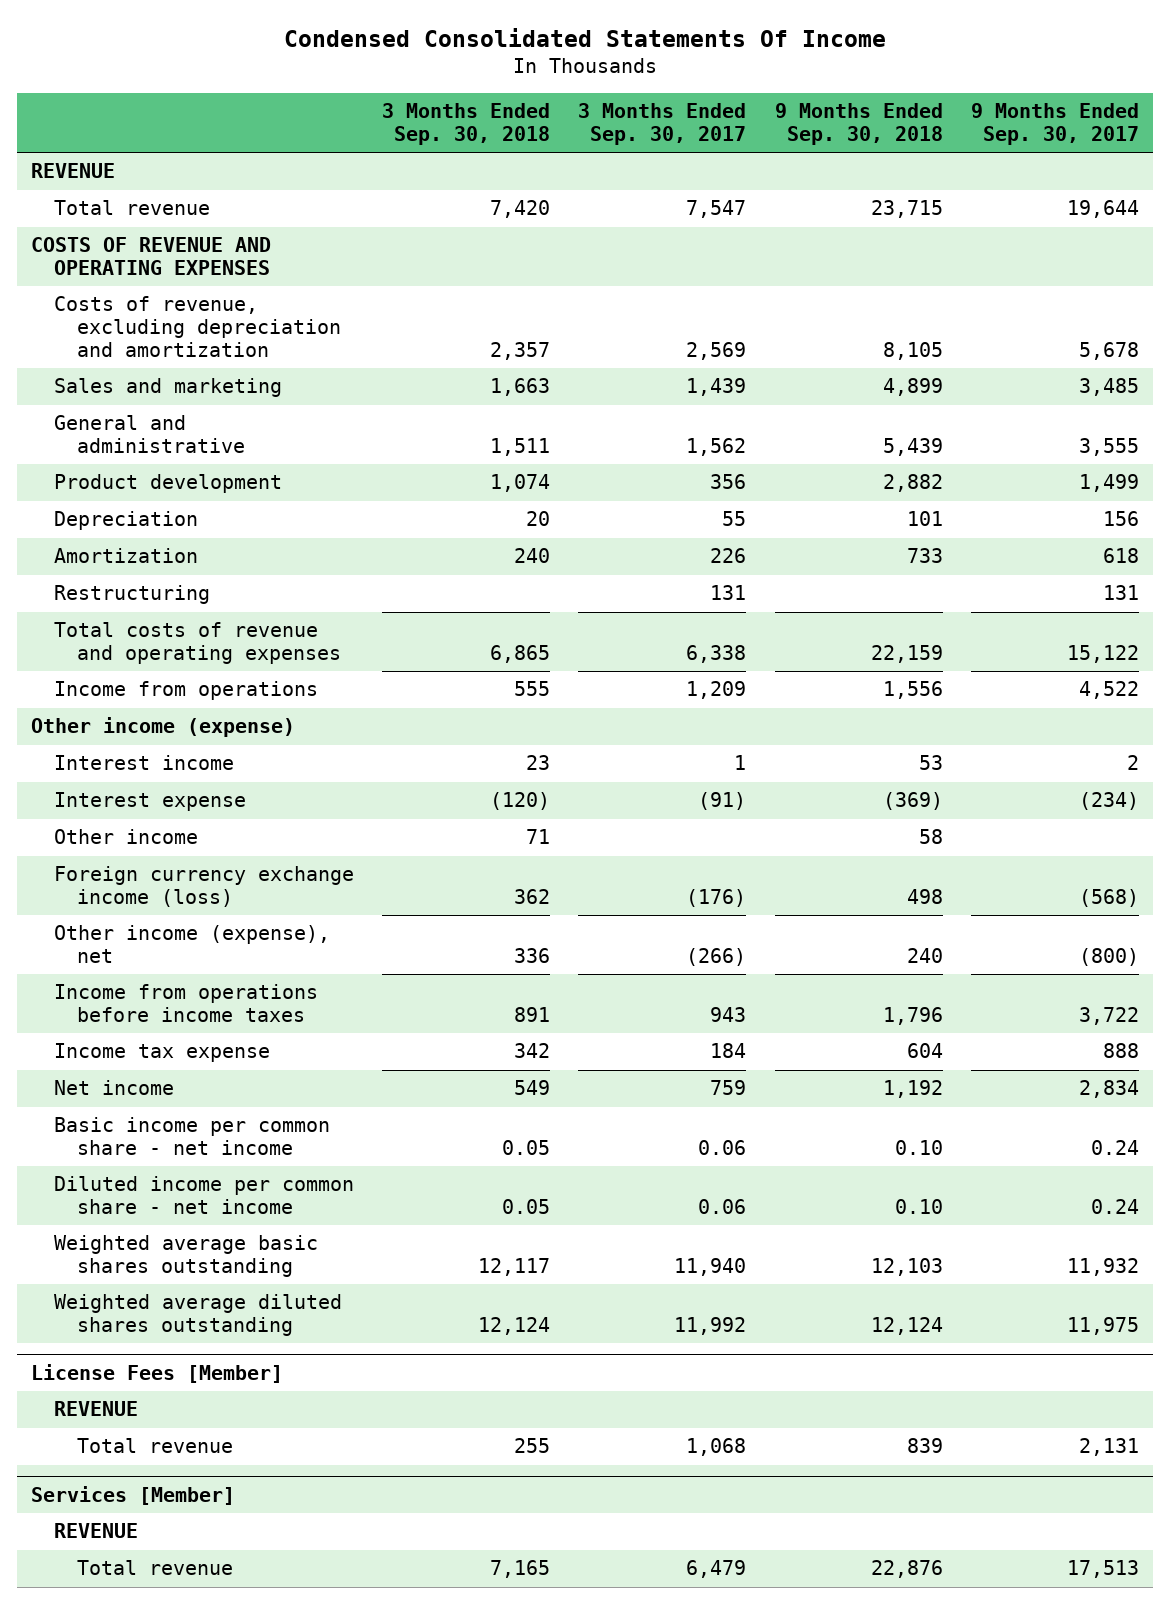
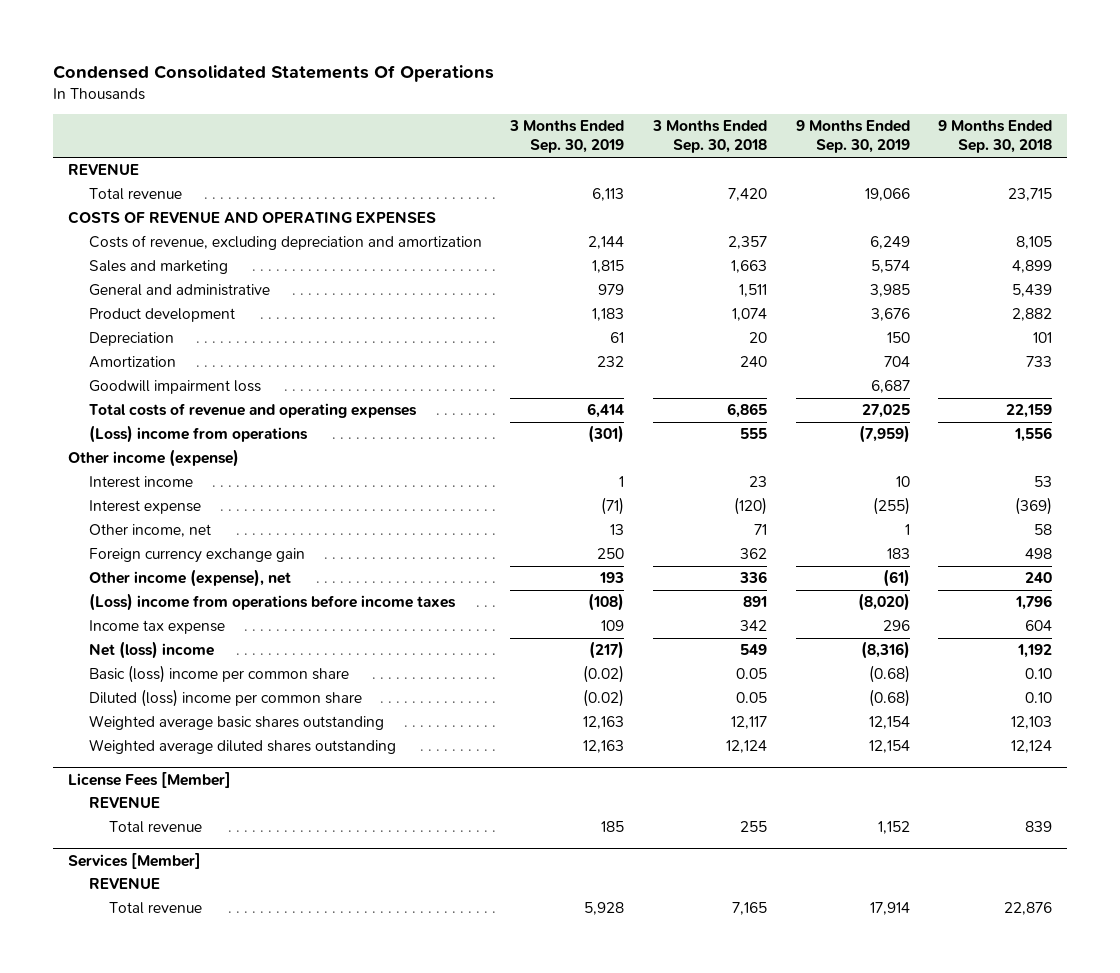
- Condensed Consolidated Statements Of Income
+ Condensed Consolidated Statements Of Operations
- | 3 Months Ended Sep. 30, 2018 | 3 Months Ended Sep. 30, 2017 | 9 Months Ended Sep. 30, 2018 | 9 Months Ended Sep. 30, 2017
+ | 3 Months Ended Sep. 30, 2019 | 3 Months Ended Sep. 30, 2018 | 9 Months Ended Sep. 30, 2019 | 9 Months Ended Sep. 30, 2018
- Restructuring | | 131 | | 131
+ Goodwill impairment loss | | | 6,687 |
- Income from operations | 555 | 1,209 | 1,556 | 4,522
+ (Loss) income from operations | (301) | 555 | (7,959) | 1,556
- Other income | 71 | | 58 |
- Foreign currency exchange income (loss) | 362 | (176) | 498 | (568)
+ Other income, net | 13 | 71 | 1 | 58
+ Foreign currency exchange gain | 250 | 362 | 183 | 498
- Income from operations before income taxes | 891 | 943 | 1,796 | 3,722
+ (Loss) income from operations before income taxes | (108) | 891 | (8,020) | 1,796
- Net income | 549 | 759 | 1,192 | 2,834
- Basic income per common share - net income | 0.05 | 0.06 | 0.10 | 0.24
- Diluted income per common share - net income | 0.05 | 0.06 | 0.10 | 0.24
+ Net (loss) income | (217) | 549 | (8,316) | 1,192
+ Basic (loss) income per common share | (0.02) | 0.05 | (0.68) | 0.10
+ Diluted (loss) income per common share | (0.02) | 0.05 | (0.68) | 0.10

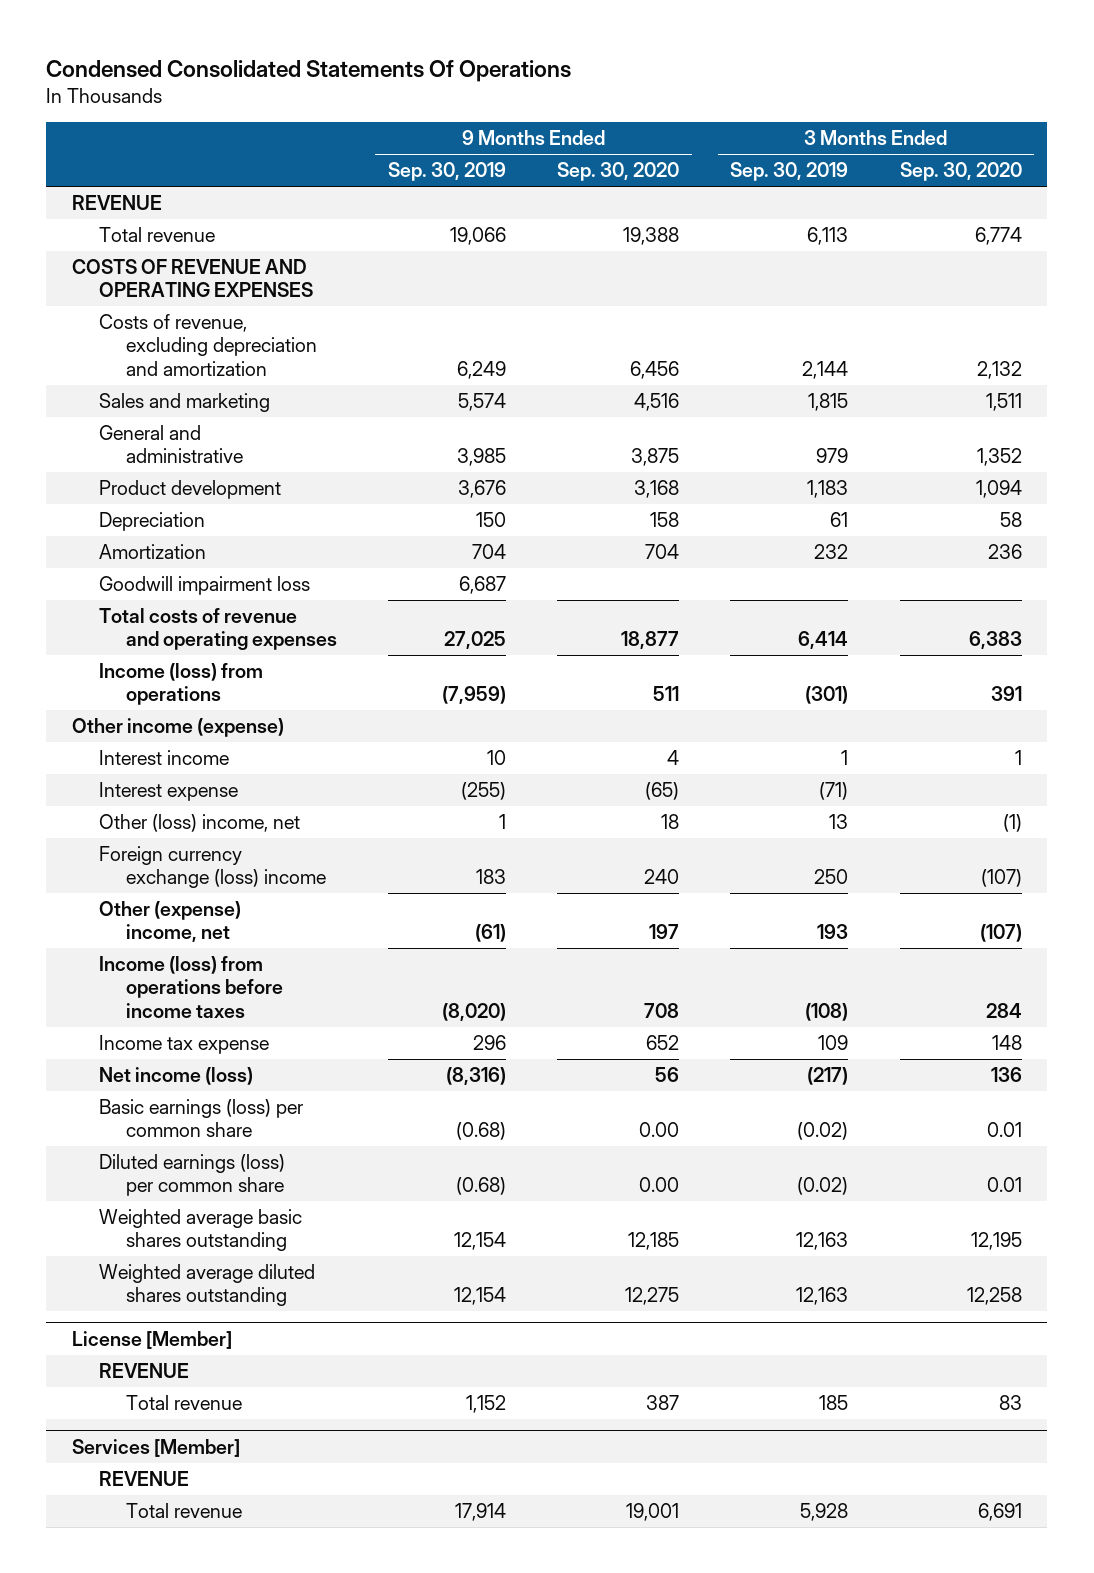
- | 3 Months Ended Sep. 30, 2019 | 3 Months Ended Sep. 30, 2018 | 9 Months Ended Sep. 30, 2019 | 9 Months Ended Sep. 30, 2018
+ | 9 Months Ended Sep. 30, 2019 | 9 Months Ended Sep. 30, 2020 | 3 Months Ended Sep. 30, 2019 | 3 Months Ended Sep. 30, 2020
- (Loss) income from operations | (301) | 555 | (7,959) | 1,556
+ Income (loss) from operations | (7,959) | 511 | (301) | 391
- Other income, net | 13 | 71 | 1 | 58
- Foreign currency exchange gain | 250 | 362 | 183 | 498
- Other income (expense), net | 193 | 336 | (61) | 240
- (Loss) income from operations before income taxes | (108) | 891 | (8,020) | 1,796
+ Other (loss) income, net | 1 | 18 | 13 | (1)
+ Foreign currency exchange (loss) income | 183 | 240 | 250 | (107)
+ Other (expense) income, net | (61) | 197 | 193 | (107)
+ Income (loss) from operations before income taxes | (8,020) | 708 | (108) | 284
- Net (loss) income | (217) | 549 | (8,316) | 1,192
- Basic (loss) income per common share | (0.02) | 0.05 | (0.68) | 0.10
- Diluted (loss) income per common share | (0.02) | 0.05 | (0.68) | 0.10
+ Net income (loss) | (8,316) | 56 | (217) | 136
+ Basic earnings (loss) per common share | (0.68) | 0.00 | (0.02) | 0.01
+ Diluted earnings (loss) per common share | (0.68) | 0.00 | (0.02) | 0.01
- License Fees [Member]
+ License [Member]

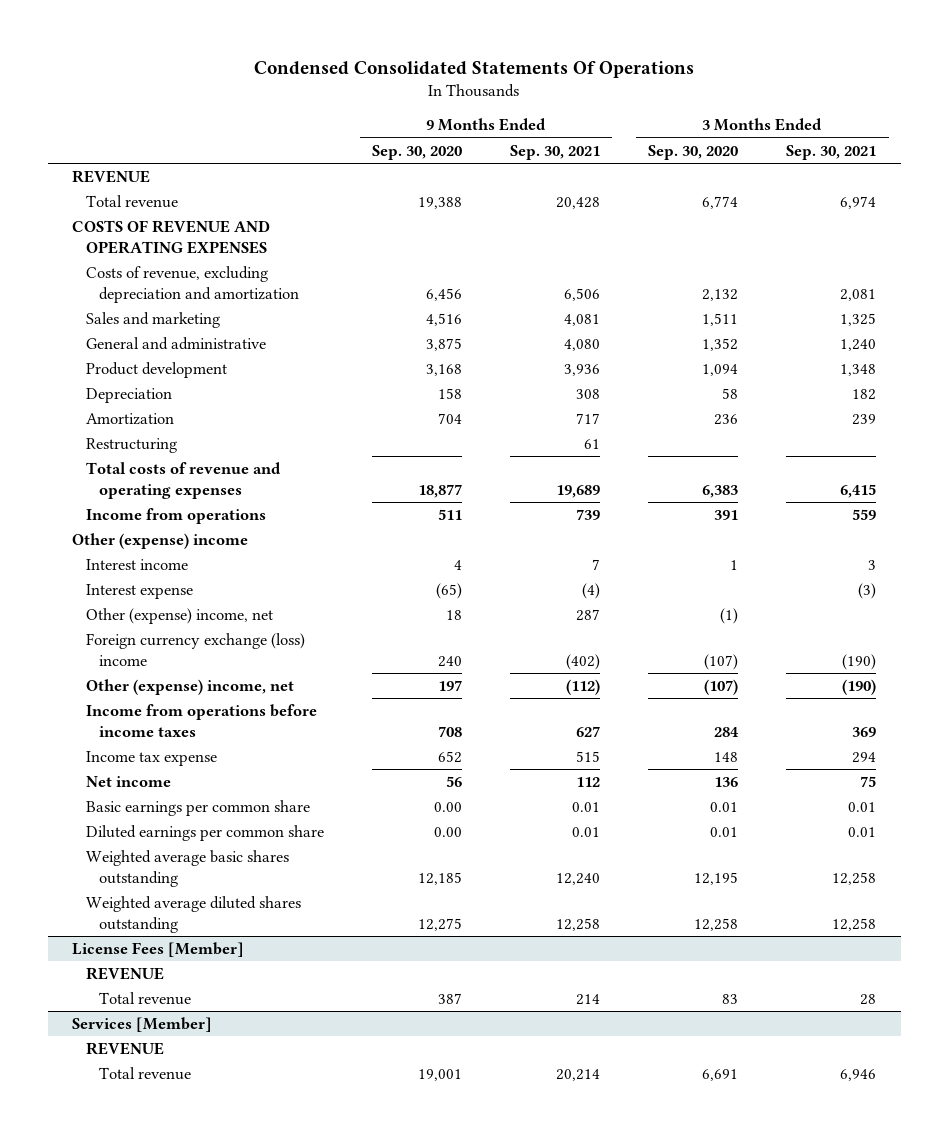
- | 9 Months Ended Sep. 30, 2019 | 9 Months Ended Sep. 30, 2020 | 3 Months Ended Sep. 30, 2019 | 3 Months Ended Sep. 30, 2020
+ | 9 Months Ended Sep. 30, 2020 | 9 Months Ended Sep. 30, 2021 | 3 Months Ended Sep. 30, 2020 | 3 Months Ended Sep. 30, 2021
- Goodwill impairment loss | 6,687 | | |
+ Restructuring | | 61 | |
- Income (loss) from operations | (7,959) | 511 | (301) | 391
- Other income (expense)
+ Income from operations | 511 | 739 | 391 | 559
+ Other (expense) income
- Other (loss) income, net | 1 | 18 | 13 | (1)
+ Other (expense) income, net | 18 | 287 | (1) |
- Income (loss) from operations before income taxes | (8,020) | 708 | (108) | 284
+ Income from operations before income taxes | 708 | 627 | 284 | 369
- Net income (loss) | (8,316) | 56 | (217) | 136
- Basic earnings (loss) per common share | (0.68) | 0.00 | (0.02) | 0.01
- Diluted earnings (loss) per common share | (0.68) | 0.00 | (0.02) | 0.01
+ Net income | 56 | 112 | 136 | 75
+ Basic earnings per common share | 0.00 | 0.01 | 0.01 | 0.01
+ Diluted earnings per common share | 0.00 | 0.01 | 0.01 | 0.01
- License [Member]
+ License Fees [Member]

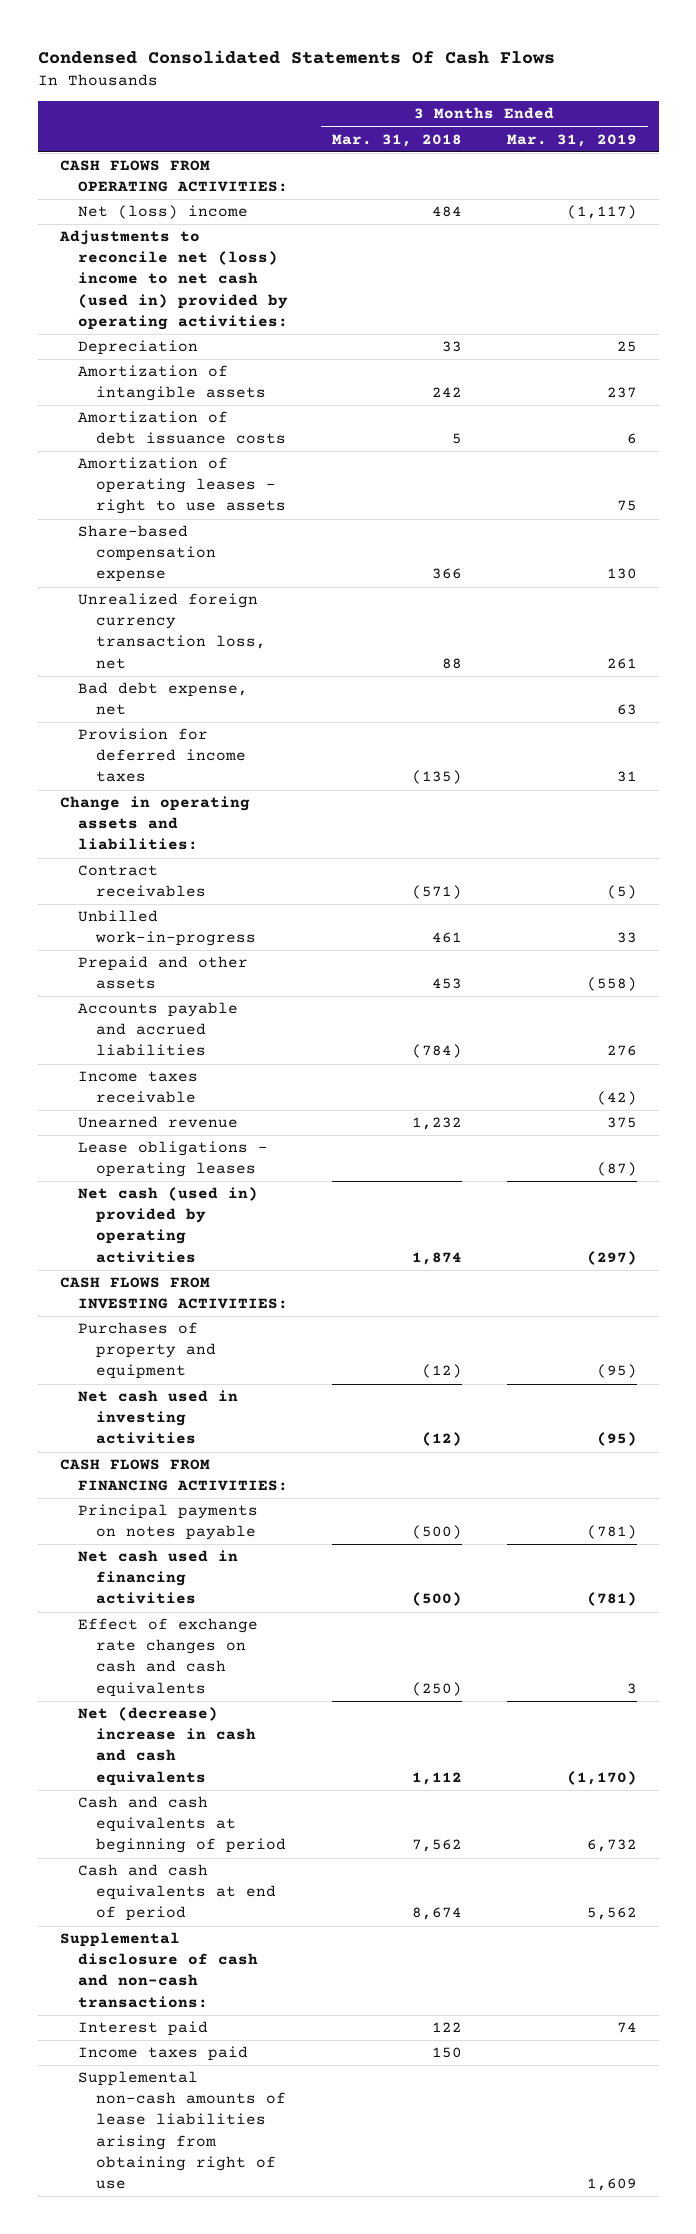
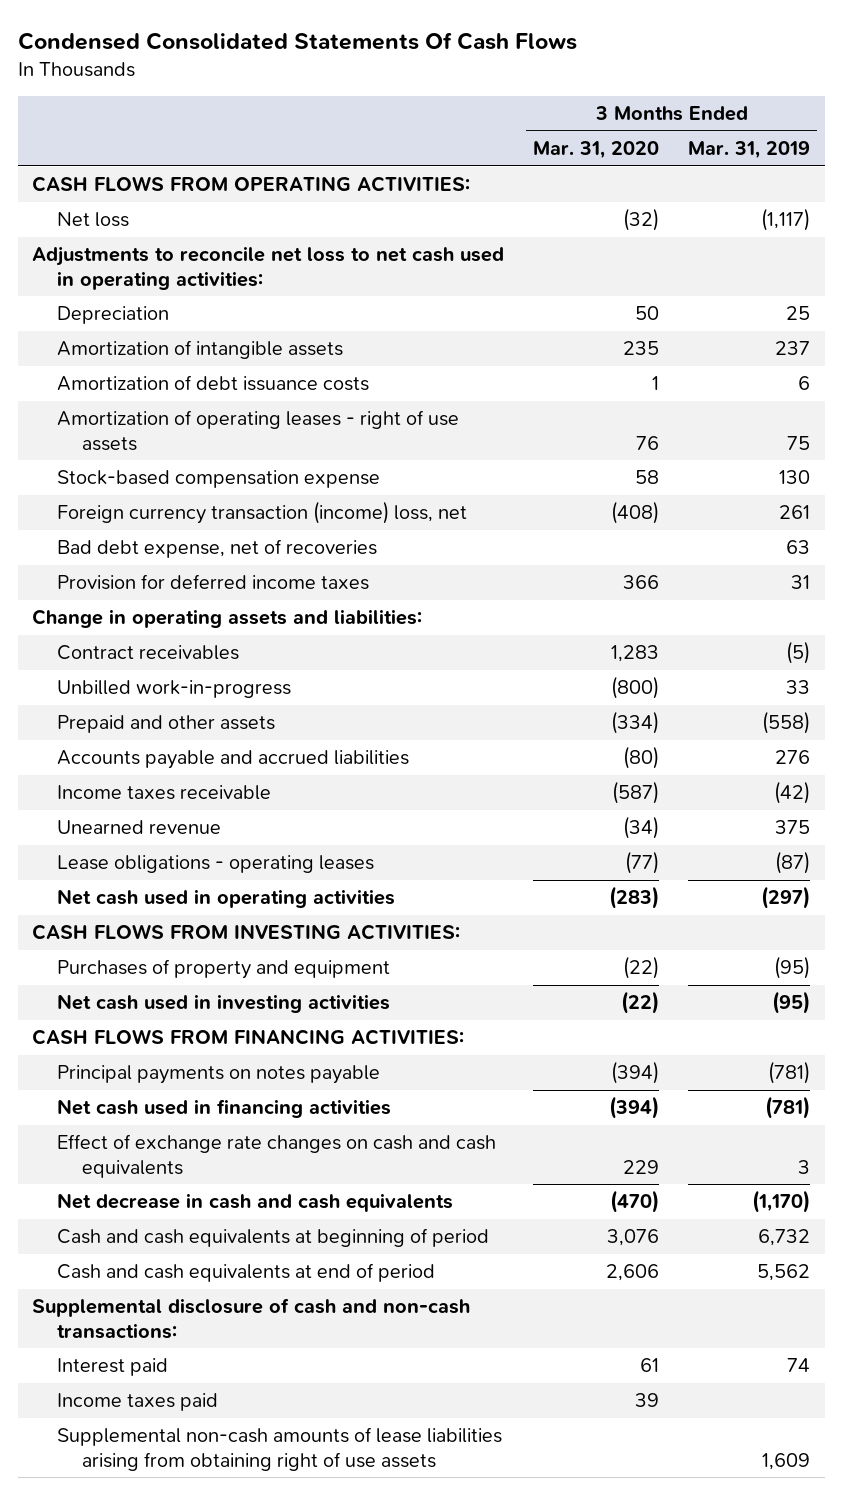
- | 3 Months Ended Mar. 31, 2018 | 3 Months Ended Mar. 31, 2019
+ | 3 Months Ended Mar. 31, 2020 | 3 Months Ended Mar. 31, 2019
- Net (loss) income | 484 | (1,117)
- Adjustments to reconcile net (loss) income to net cash (used in) provided by operating activities:
+ Net loss | (32) | (1,117)
+ Adjustments to reconcile net loss to net cash used in operating activities:
- Amortization of operating leases - right to use assets | | 75
- Share-based compensation expense | 366 | 130
- Unrealized foreign currency transaction loss, net | 88 | 261
- Bad debt expense, net | | 63
+ Amortization of operating leases - right of use assets | 76 | 75
+ Stock-based compensation expense | 58 | 130
+ Foreign currency transaction (income) loss, net | (408) | 261
+ Bad debt expense, net of recoveries | | 63
- Net cash (used in) provided by operating activities | 1,874 | (297)
+ Net cash used in operating activities | (283) | (297)
- Net (decrease) increase in cash and cash equivalents | 1,112 | (1,170)
+ Net decrease in cash and cash equivalents | (470) | (1,170)
- Supplemental non-cash amounts of lease liabilities arising from obtaining right of use | | 1,609
+ Supplemental non-cash amounts of lease liabilities arising from obtaining right of use assets | | 1,609

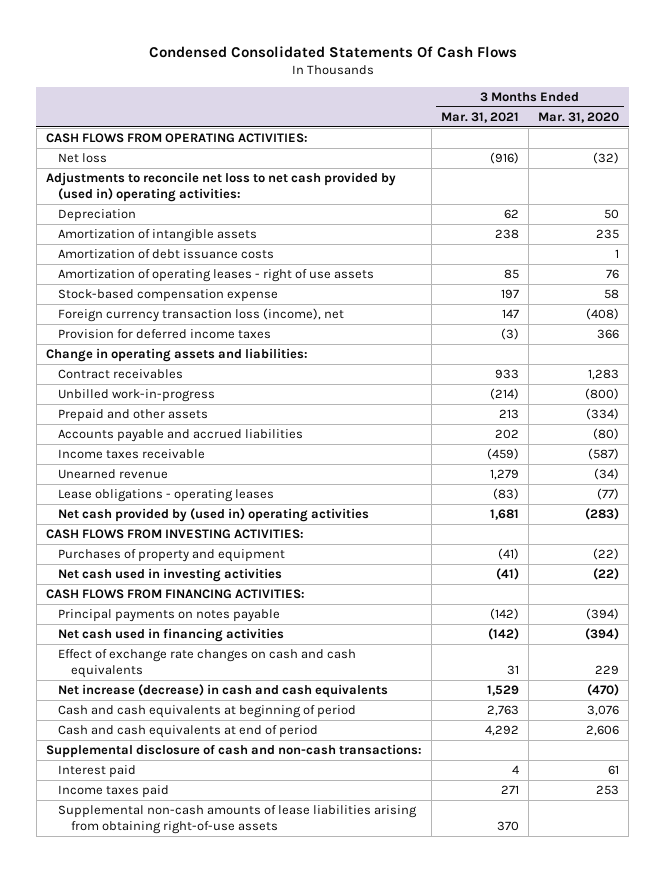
- | 3 Months Ended Mar. 31, 2020 | 3 Months Ended Mar. 31, 2019
+ | 3 Months Ended Mar. 31, 2021 | 3 Months Ended Mar. 31, 2020
- Adjustments to reconcile net loss to net cash used in operating activities:
+ Adjustments to reconcile net loss to net cash provided by (used in) operating activities:
- Foreign currency transaction (income) loss, net | (408) | 261
- Bad debt expense, net of recoveries | | 63
+ Foreign currency transaction loss (income), net | 147 | (408)
- Net cash used in operating activities | (283) | (297)
+ Net cash provided by (used in) operating activities | 1,681 | (283)
- Net decrease in cash and cash equivalents | (470) | (1,170)
+ Net increase (decrease) in cash and cash equivalents | 1,529 | (470)
- Income taxes paid | 39 |
- Supplemental non-cash amounts of lease liabilities arising from obtaining right of use assets | | 1,609
+ Income taxes paid | 271 | 253
+ Supplemental non-cash amounts of lease liabilities arising from obtaining right-of-use assets | 370 |

